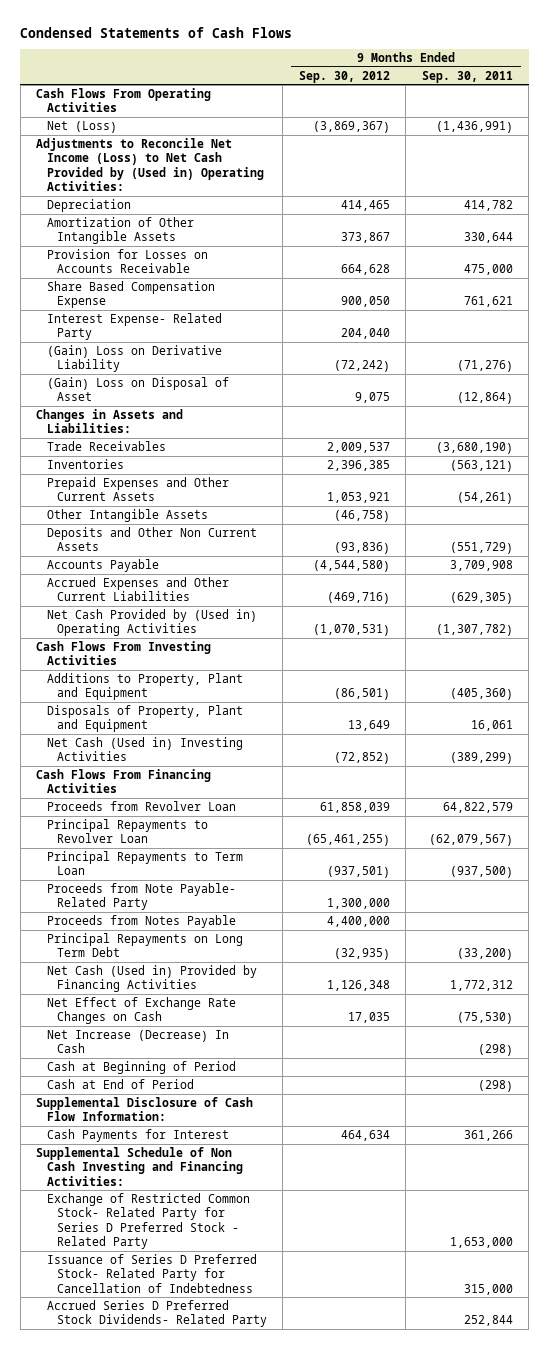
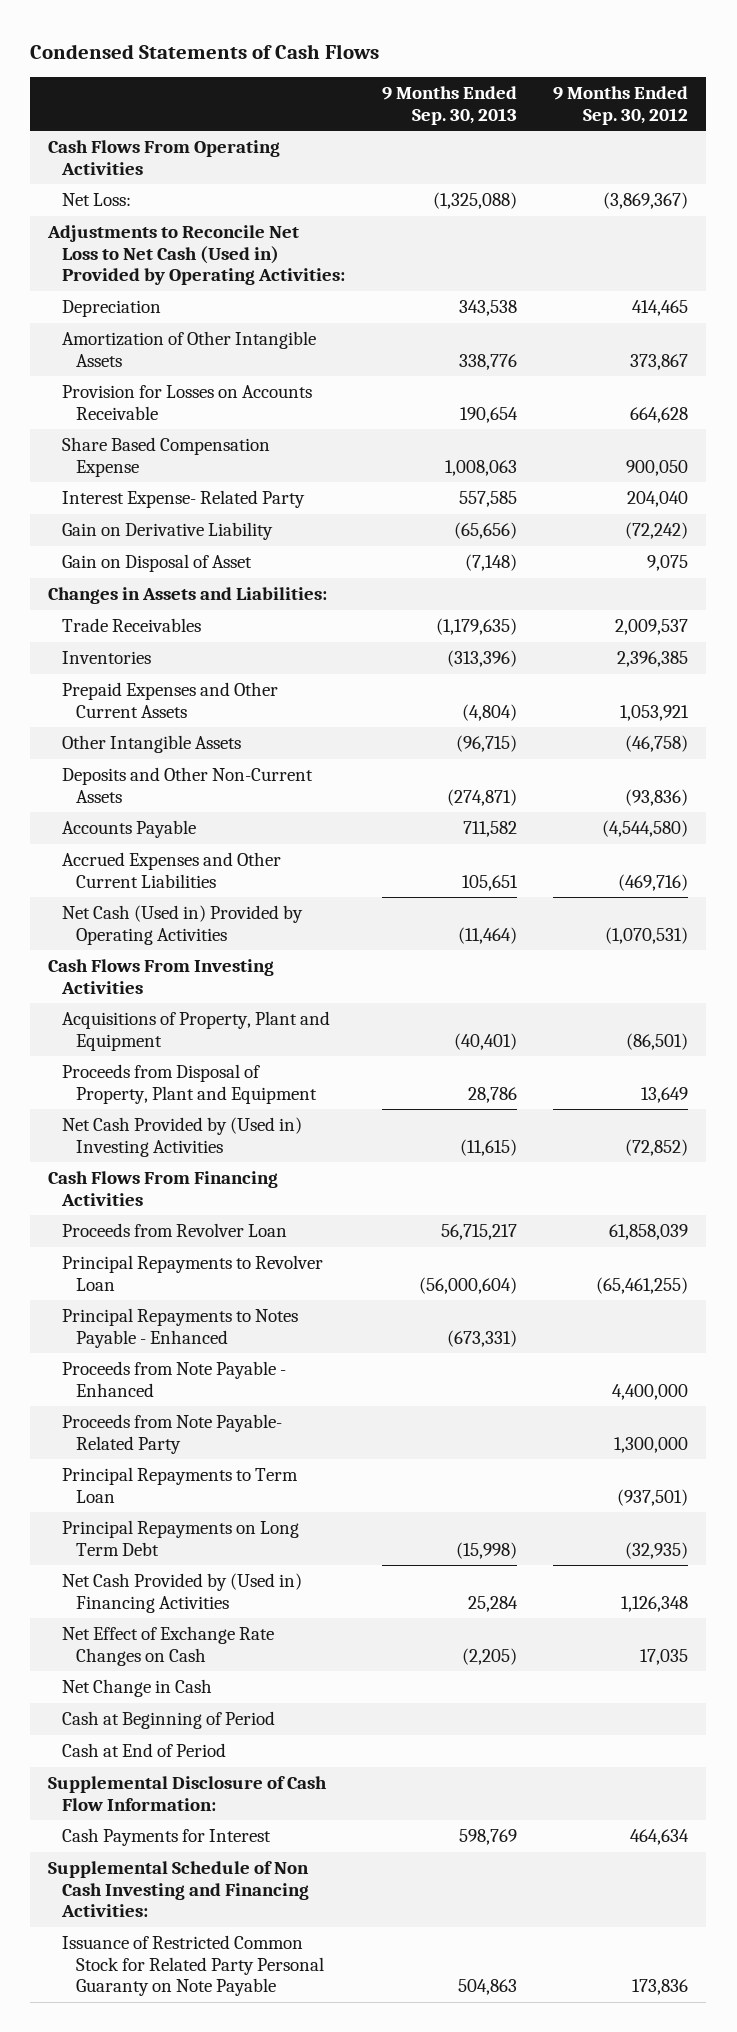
- | 9 Months Ended Sep. 30, 2012 | 9 Months Ended Sep. 30, 2011
+ | 9 Months Ended Sep. 30, 2013 | 9 Months Ended Sep. 30, 2012
- Net (Loss) | (3,869,367) | (1,436,991)
- Adjustments to Reconcile Net Income (Loss) to Net Cash Provided by (Used in) Operating Activities:
+ Net Loss: | (1,325,088) | (3,869,367)
+ Adjustments to Reconcile Net Loss to Net Cash (Used in) Provided by Operating Activities:
- (Gain) Loss on Derivative Liability | (72,242) | (71,276)
- (Gain) Loss on Disposal of Asset | 9,075 | (12,864)
+ Gain on Derivative Liability | (65,656) | (72,242)
+ Gain on Disposal of Asset | (7,148) | 9,075
- Deposits and Other Non Current Assets | (93,836) | (551,729)
+ Deposits and Other Non-Current Assets | (274,871) | (93,836)
- Net Cash Provided by (Used in) Operating Activities | (1,070,531) | (1,307,782)
+ Net Cash (Used in) Provided by Operating Activities | (11,464) | (1,070,531)
- Additions to Property, Plant and Equipment | (86,501) | (405,360)
- Disposals of Property, Plant and Equipment | 13,649 | 16,061
- Net Cash (Used in) Investing Activities | (72,852) | (389,299)
+ Acquisitions of Property, Plant and Equipment | (40,401) | (86,501)
+ Proceeds from Disposal of Property, Plant and Equipment | 28,786 | 13,649
+ Net Cash Provided by (Used in) Investing Activities | (11,615) | (72,852)
+ Principal Repayments to Notes Payable - Enhanced | (673,331) |
+ Proceeds from Note Payable - Enhanced | | 4,400,000
- Proceeds from Notes Payable | 4,400,000 |
moved down: Principal Repayments to Term Loan | | (937,501)
- Net Cash (Used in) Provided by Financing Activities | 1,126,348 | 1,772,312
+ Net Cash Provided by (Used in) Financing Activities | 25,284 | 1,126,348
- Net Increase (Decrease) In Cash | | (298)
+ Net Change in Cash
- Exchange of Restricted Common Stock- Related Party for Series D Preferred Stock - Related Party | | 1,653,000
- Issuance of Series D Preferred Stock- Related Party for Cancellation of Indebtedness | | 315,000
- Accrued Series D Preferred Stock Dividends- Related Party | | 252,844
+ Issuance of Restricted Common Stock for Related Party Personal Guaranty on Note Payable | 504,863 | 173,836

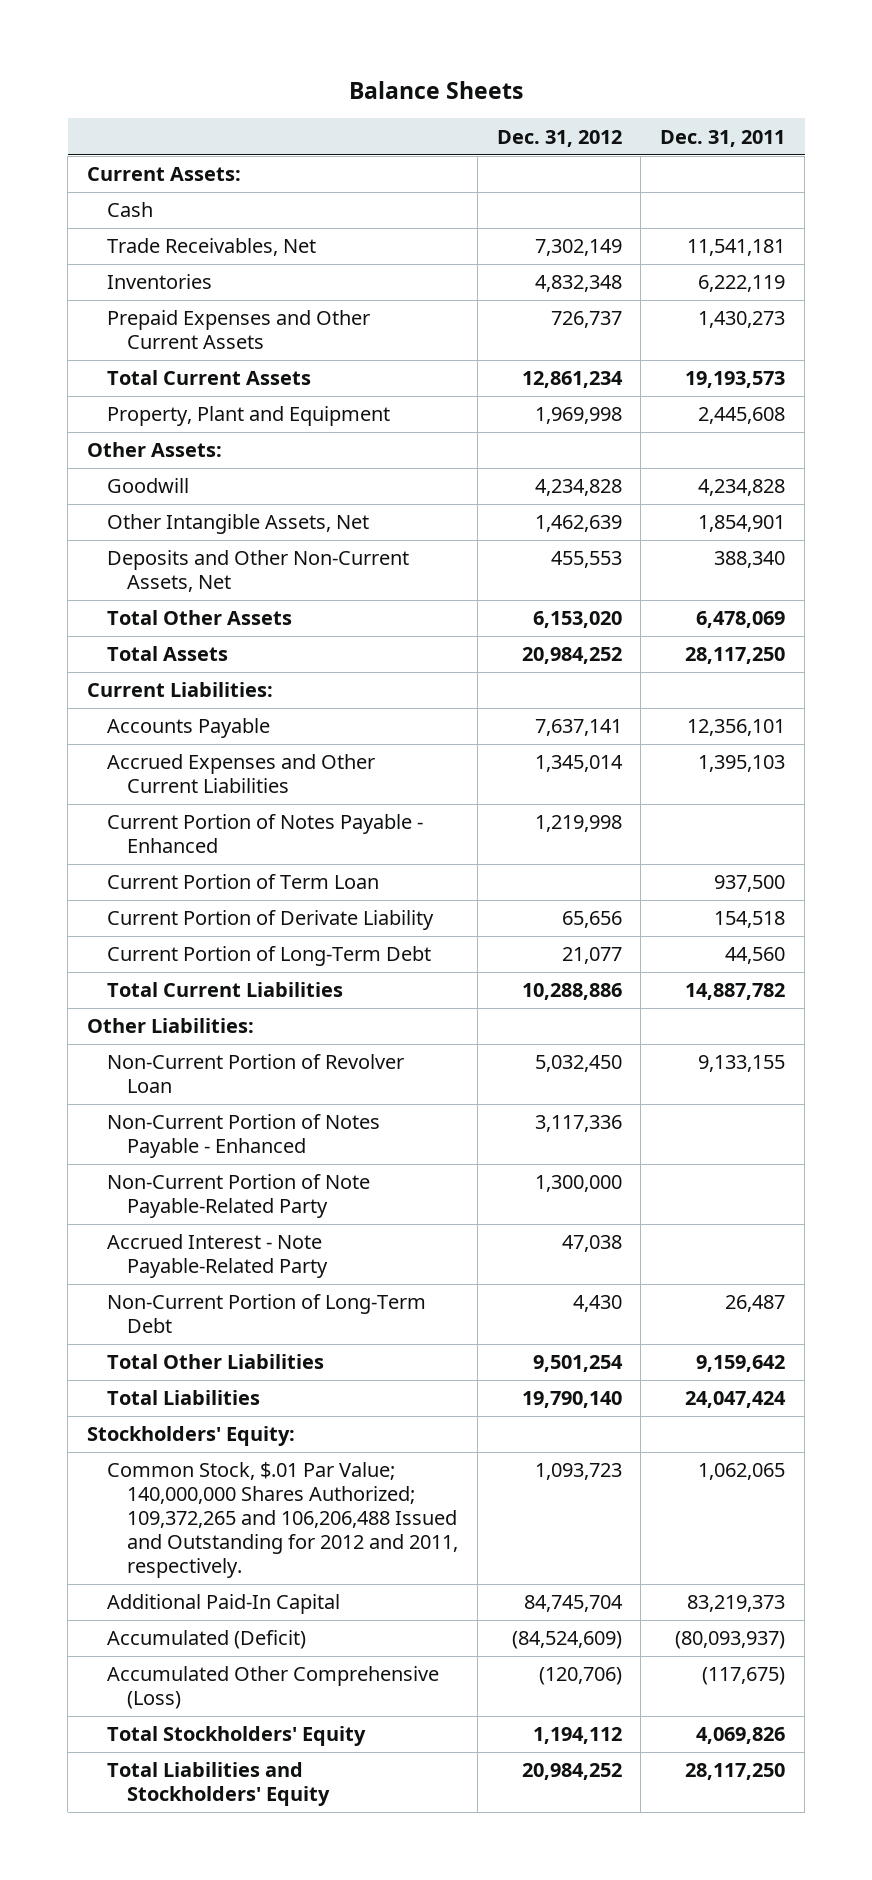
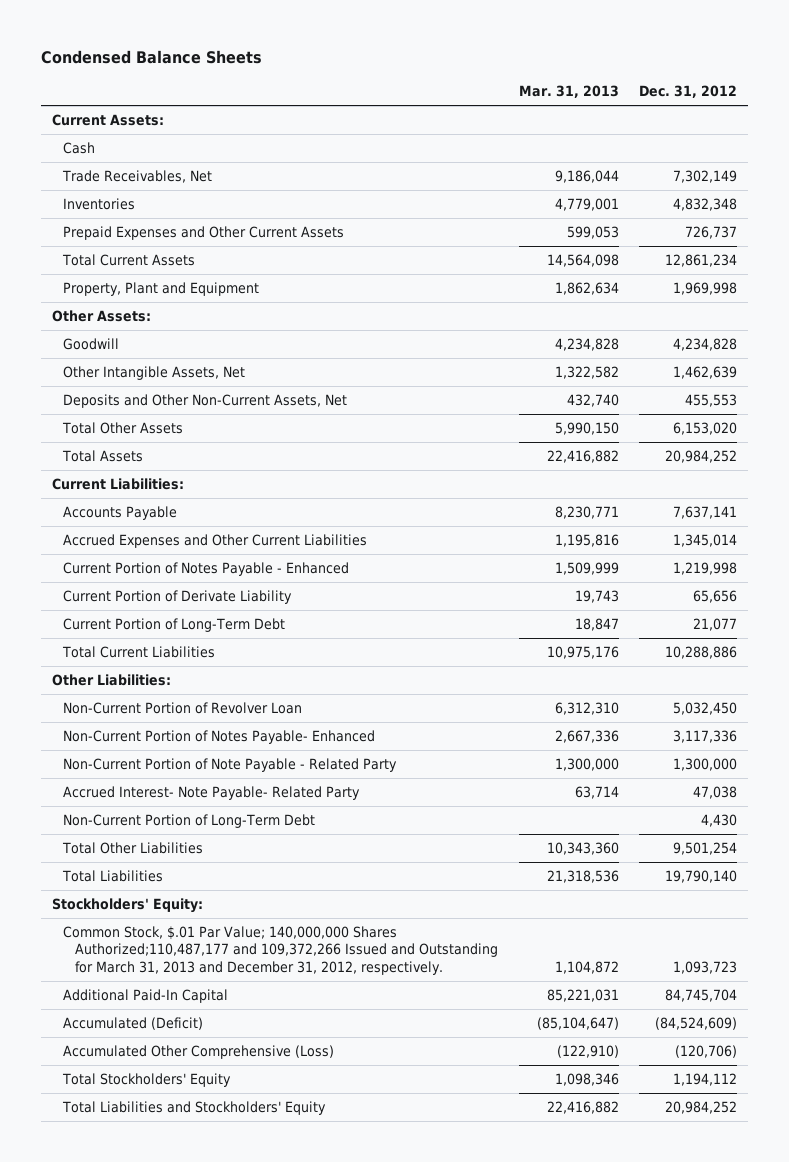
- Balance Sheets
+ Condensed Balance Sheets
- | Dec. 31, 2012 | Dec. 31, 2011
+ | Mar. 31, 2013 | Dec. 31, 2012
- Current Portion of Term Loan | | 937,500
- Non-Current Portion of Notes Payable - Enhanced | 3,117,336 |
- Non-Current Portion of Note Payable-Related Party | 1,300,000 |
- Accrued Interest - Note Payable-Related Party | 47,038 |
+ Non-Current Portion of Notes Payable- Enhanced | 2,667,336 | 3,117,336
+ Non-Current Portion of Note Payable - Related Party | 1,300,000 | 1,300,000
+ Accrued Interest- Note Payable- Related Party | 63,714 | 47,038
- Common Stock, $.01 Par Value; 140,000,000 Shares Authorized; 109,372,265 and 106,206,488 Issued and Outstanding for 2012 and 2011, respectively. | 1,093,723 | 1,062,065
+ Common Stock, $.01 Par Value; 140,000,000 Shares Authorized;110,487,177 and 109,372,266 Issued and Outstanding for March 31, 2013 and December 31, 2012, respectively. | 1,104,872 | 1,093,723

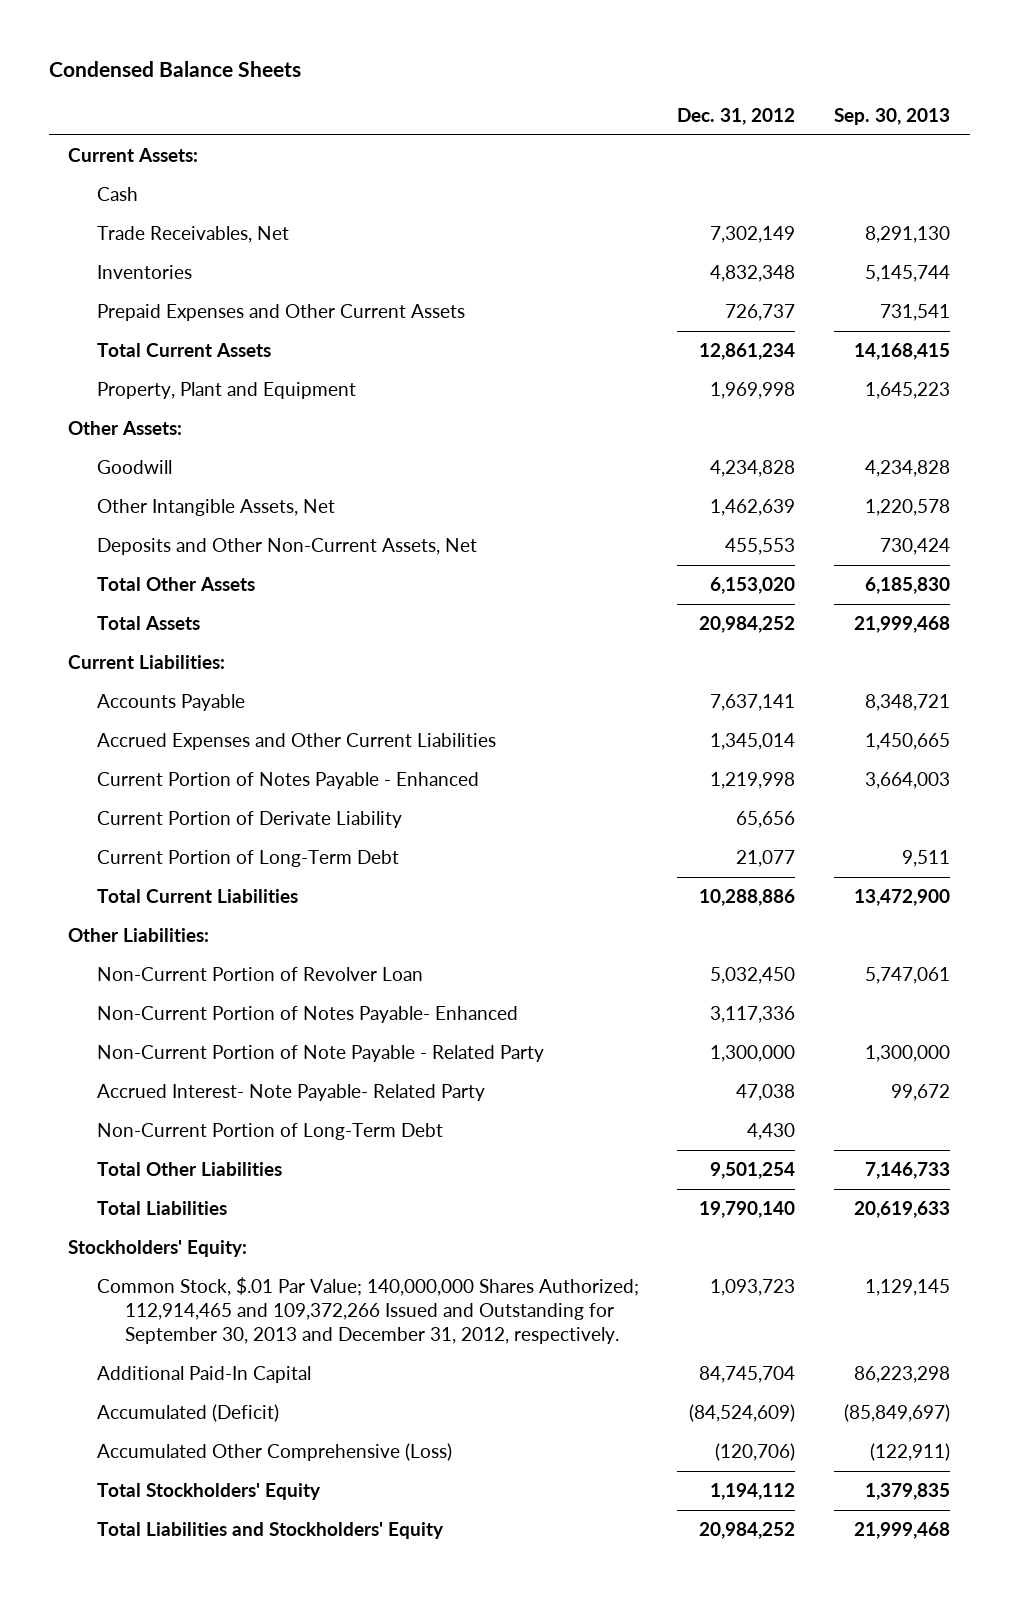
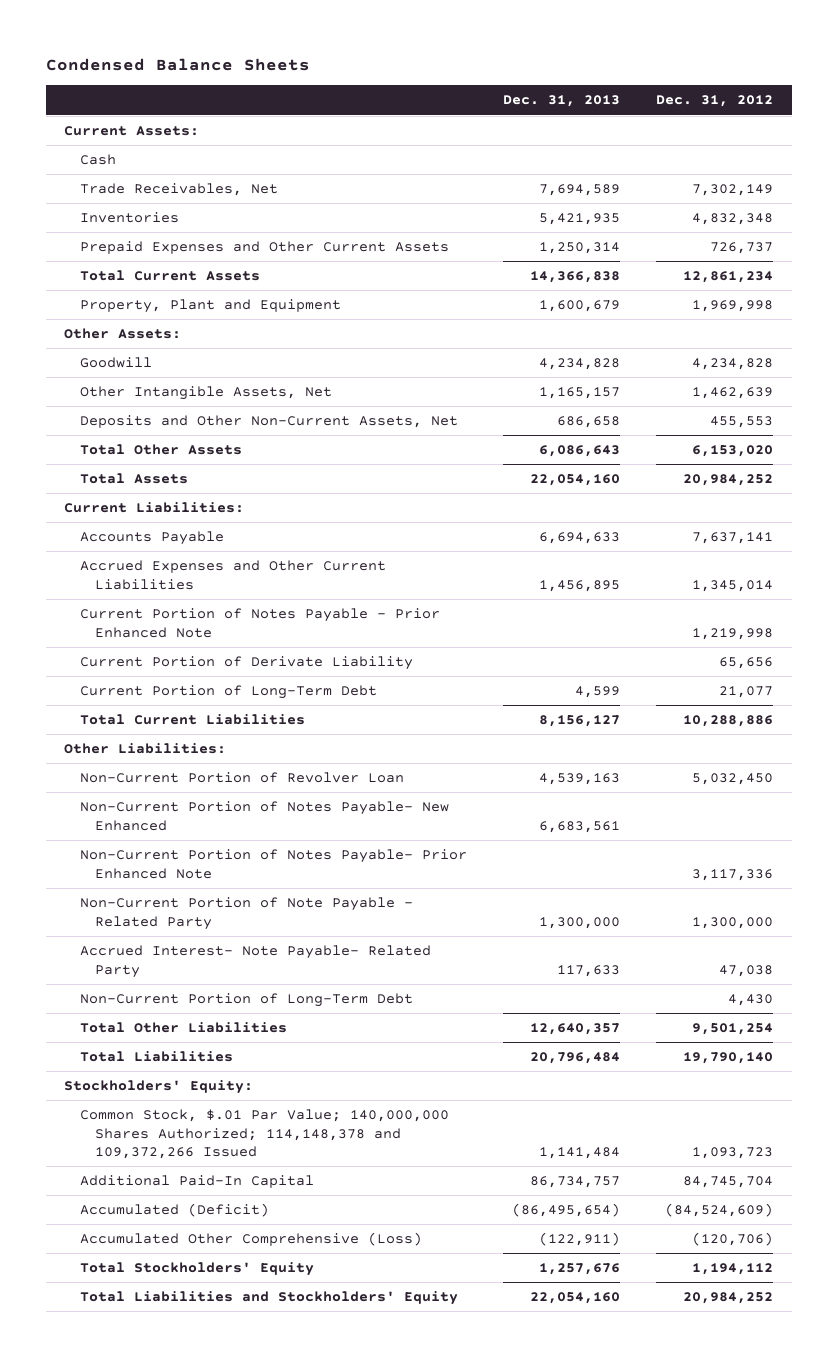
- | Dec. 31, 2012 | Sep. 30, 2013
+ | Dec. 31, 2013 | Dec. 31, 2012
- Current Portion of Notes Payable - Enhanced | 1,219,998 | 3,664,003
+ Current Portion of Notes Payable - Prior Enhanced Note | | 1,219,998
- Non-Current Portion of Notes Payable- Enhanced | 3,117,336 |
+ Non-Current Portion of Notes Payable- New Enhanced | 6,683,561 |
+ Non-Current Portion of Notes Payable- Prior Enhanced Note | | 3,117,336
- Common Stock, $.01 Par Value; 140,000,000 Shares Authorized; 112,914,465 and 109,372,266 Issued and Outstanding for September 30, 2013 and December 31, 2012, respectively. | 1,093,723 | 1,129,145
+ Common Stock, $.01 Par Value; 140,000,000 Shares Authorized; 114,148,378 and 109,372,266 Issued | 1,141,484 | 1,093,723

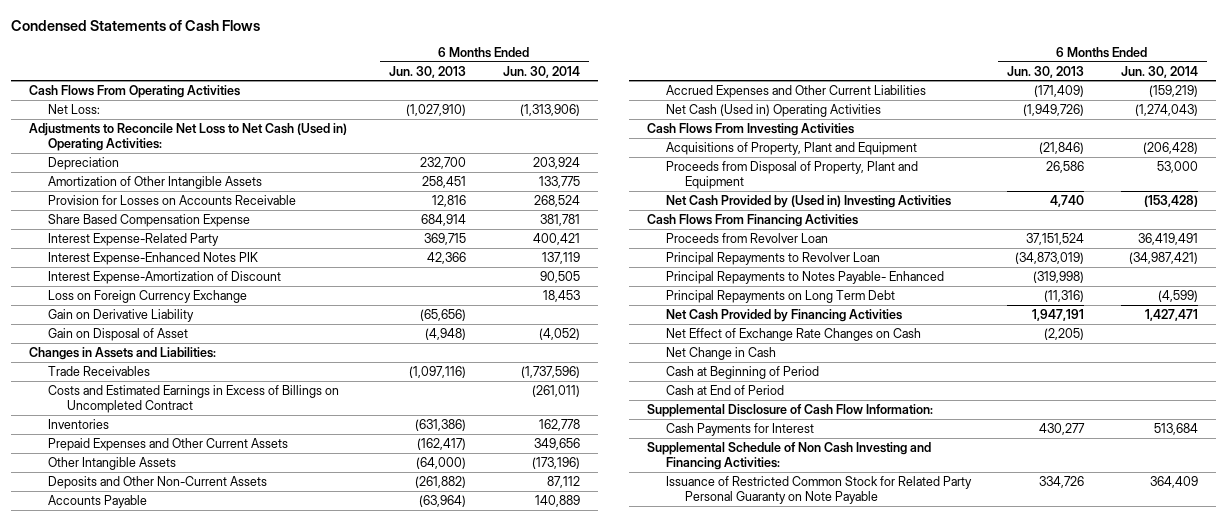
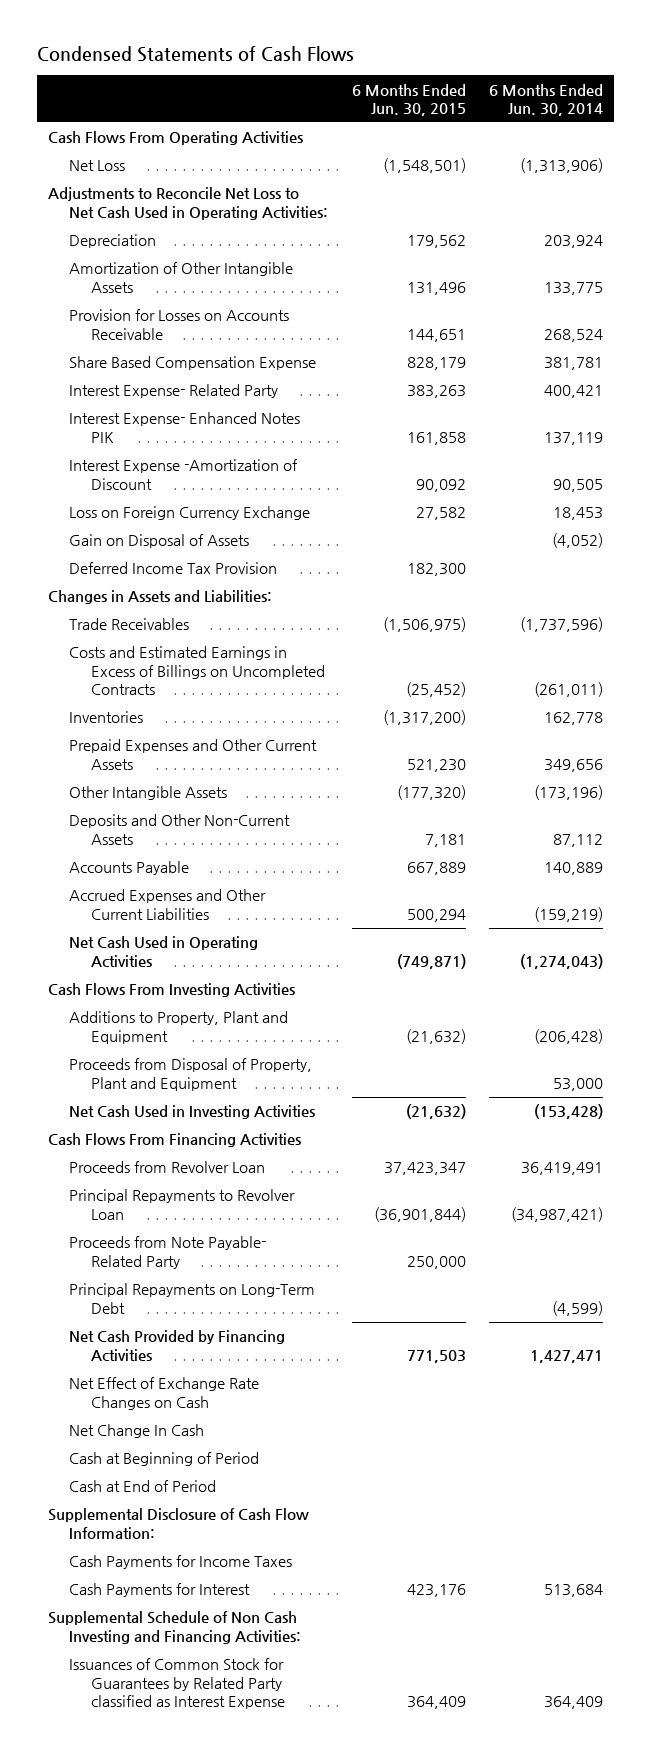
- | 6 Months Ended Jun. 30, 2013 | 6 Months Ended Jun. 30, 2014
+ | 6 Months Ended Jun. 30, 2015 | 6 Months Ended Jun. 30, 2014
- Net Loss: | (1,027,910) | (1,313,906)
- Adjustments to Reconcile Net Loss to Net Cash (Used in) Operating Activities:
+ Net Loss | (1,548,501) | (1,313,906)
+ Adjustments to Reconcile Net Loss to Net Cash Used in Operating Activities:
- Interest Expense-Related Party | 369,715 | 400,421
- Interest Expense-Enhanced Notes PIK | 42,366 | 137,119
- Interest Expense-Amortization of Discount | | 90,505
+ Interest Expense- Related Party | 383,263 | 400,421
+ Interest Expense- Enhanced Notes PIK | 161,858 | 137,119
+ Interest Expense -Amortization of Discount | 90,092 | 90,505
- Gain on Derivative Liability | (65,656) |
- Gain on Disposal of Asset | (4,948) | (4,052)
+ Gain on Disposal of Assets | | (4,052)
+ Deferred Income Tax Provision | 182,300 |
- Costs and Estimated Earnings in Excess of Billings on Uncompleted Contract | | (261,011)
+ Costs and Estimated Earnings in Excess of Billings on Uncompleted Contracts | (25,452) | (261,011)
- Net Cash (Used in) Operating Activities | (1,949,726) | (1,274,043)
+ Net Cash Used in Operating Activities | (749,871) | (1,274,043)
- Acquisitions of Property, Plant and Equipment | (21,846) | (206,428)
+ Additions to Property, Plant and Equipment | (21,632) | (206,428)
- Net Cash Provided by (Used in) Investing Activities | 4,740 | (153,428)
+ Net Cash Used in Investing Activities | (21,632) | (153,428)
- Principal Repayments to Notes Payable- Enhanced | (319,998) |
- Principal Repayments on Long Term Debt | (11,316) | (4,599)
+ Proceeds from Note Payable- Related Party | 250,000 |
+ Principal Repayments on Long-Term Debt | | (4,599)
- Net Change in Cash
+ Net Change In Cash
+ Cash Payments for Income Taxes
- Issuance of Restricted Common Stock for Related Party Personal Guaranty on Note Payable | 334,726 | 364,409
+ Issuances of Common Stock for Guarantees by Related Party classified as Interest Expense | 364,409 | 364,409

